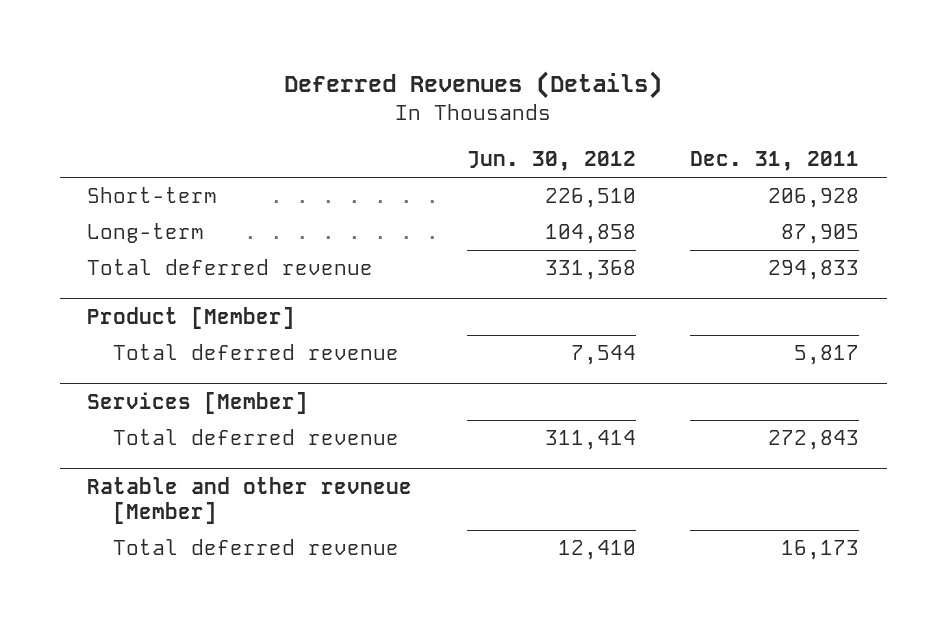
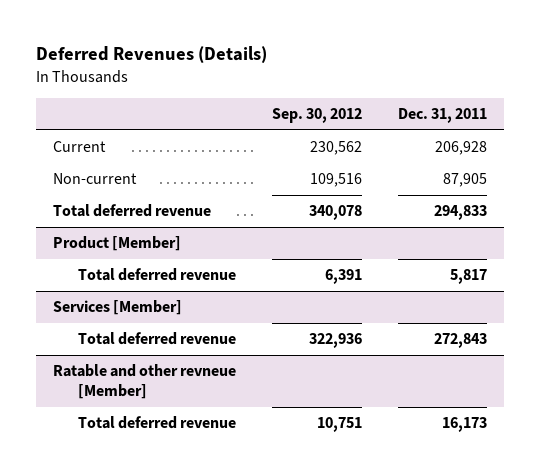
- | Jun. 30, 2012 | Dec. 31, 2011
+ | Sep. 30, 2012 | Dec. 31, 2011
- Short-term | 226,510 | 206,928
- Long-term | 104,858 | 87,905
+ Current | 230,562 | 206,928
+ Non-current | 109,516 | 87,905

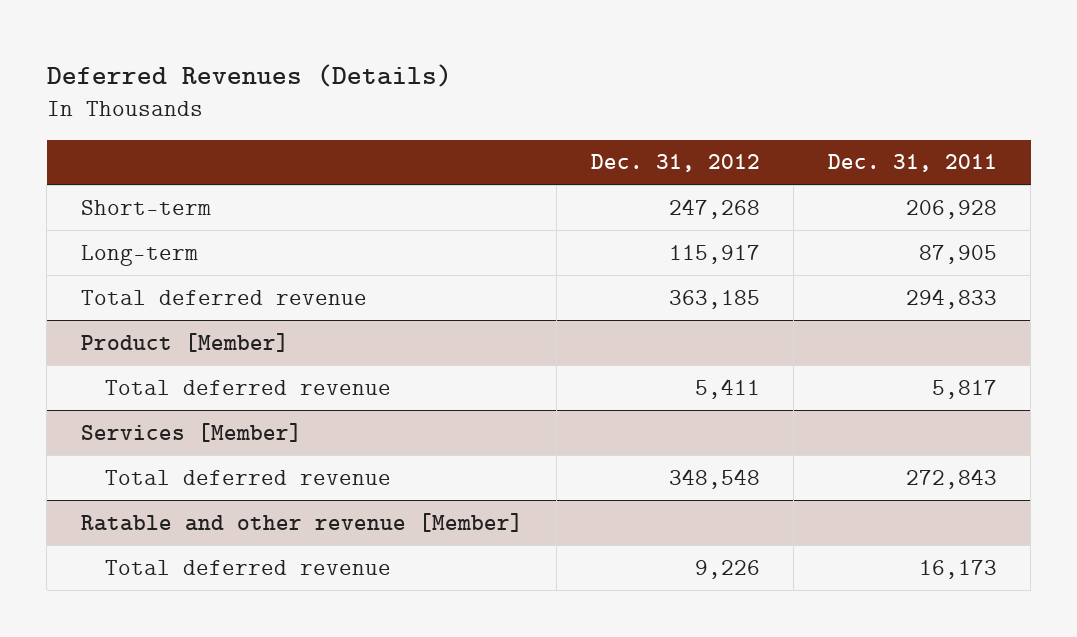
- | Sep. 30, 2012 | Dec. 31, 2011
+ | Dec. 31, 2012 | Dec. 31, 2011
- Current | 230,562 | 206,928
- Non-current | 109,516 | 87,905
+ Short-term | 247,268 | 206,928
+ Long-term | 115,917 | 87,905
- Ratable and other revneue [Member]
+ Ratable and other revenue [Member]

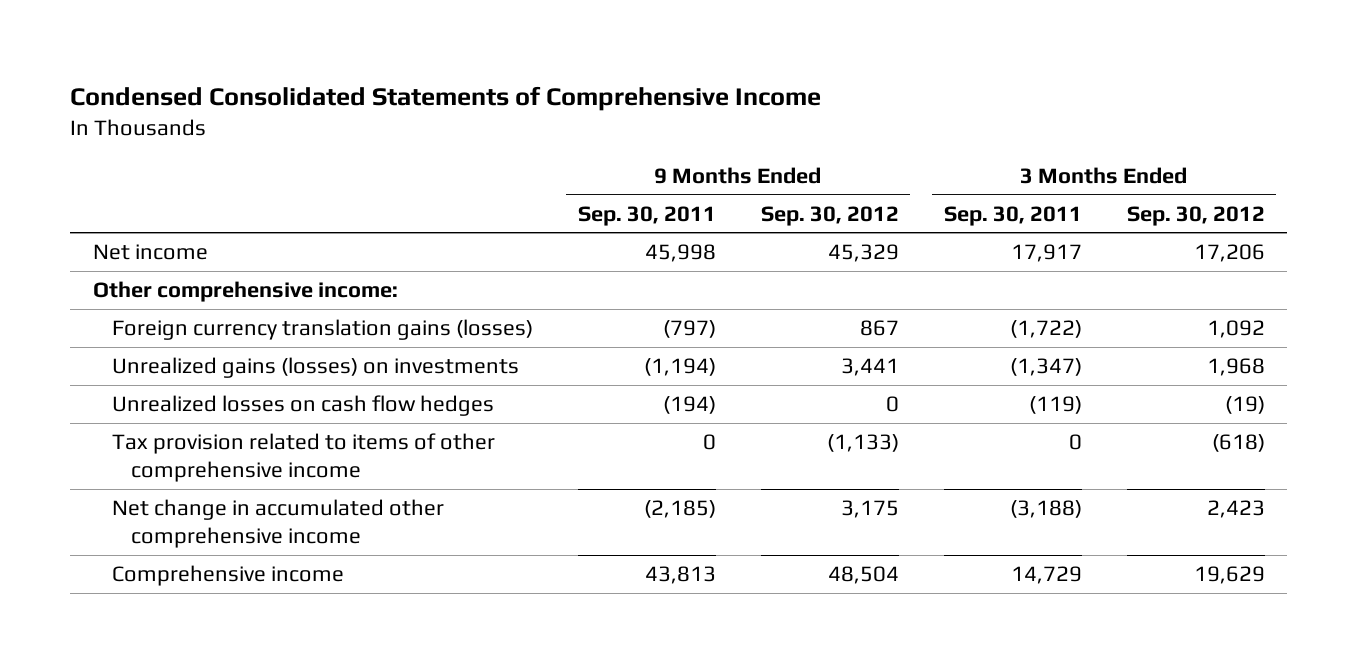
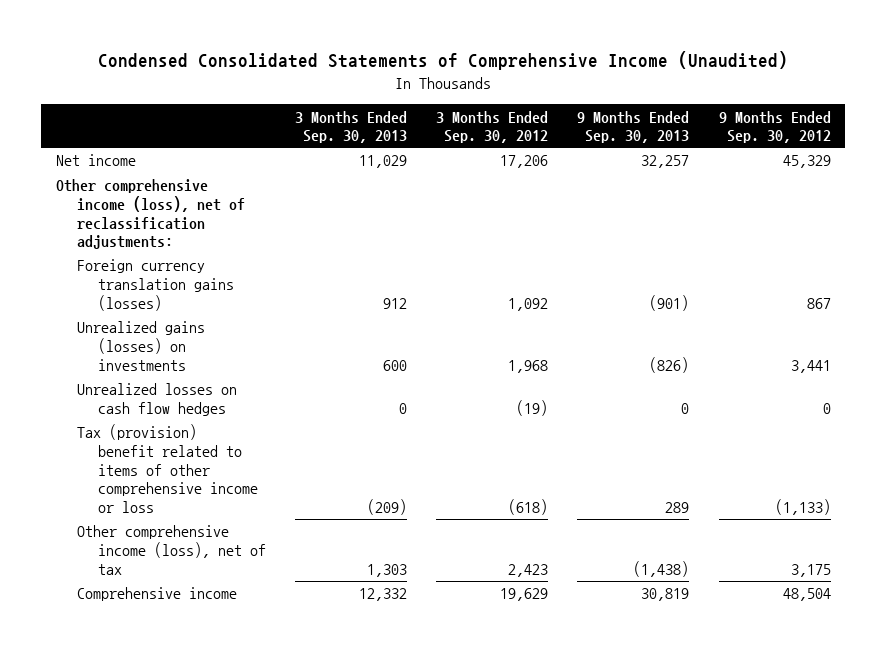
- Condensed Consolidated Statements of Comprehensive Income
+ Condensed Consolidated Statements of Comprehensive Income (Unaudited)
- | 9 Months Ended Sep. 30, 2011 | 9 Months Ended Sep. 30, 2012 | 3 Months Ended Sep. 30, 2011 | 3 Months Ended Sep. 30, 2012
+ | 3 Months Ended Sep. 30, 2013 | 3 Months Ended Sep. 30, 2012 | 9 Months Ended Sep. 30, 2013 | 9 Months Ended Sep. 30, 2012
- Other comprehensive income:
+ Other comprehensive income (loss), net of reclassification adjustments:
- Tax provision related to items of other comprehensive income | 0 | (1,133) | 0 | (618)
- Net change in accumulated other comprehensive income | (2,185) | 3,175 | (3,188) | 2,423
+ Tax (provision) benefit related to items of other comprehensive income or loss | (209) | (618) | 289 | (1,133)
+ Other comprehensive income (loss), net of tax | 1,303 | 2,423 | (1,438) | 3,175

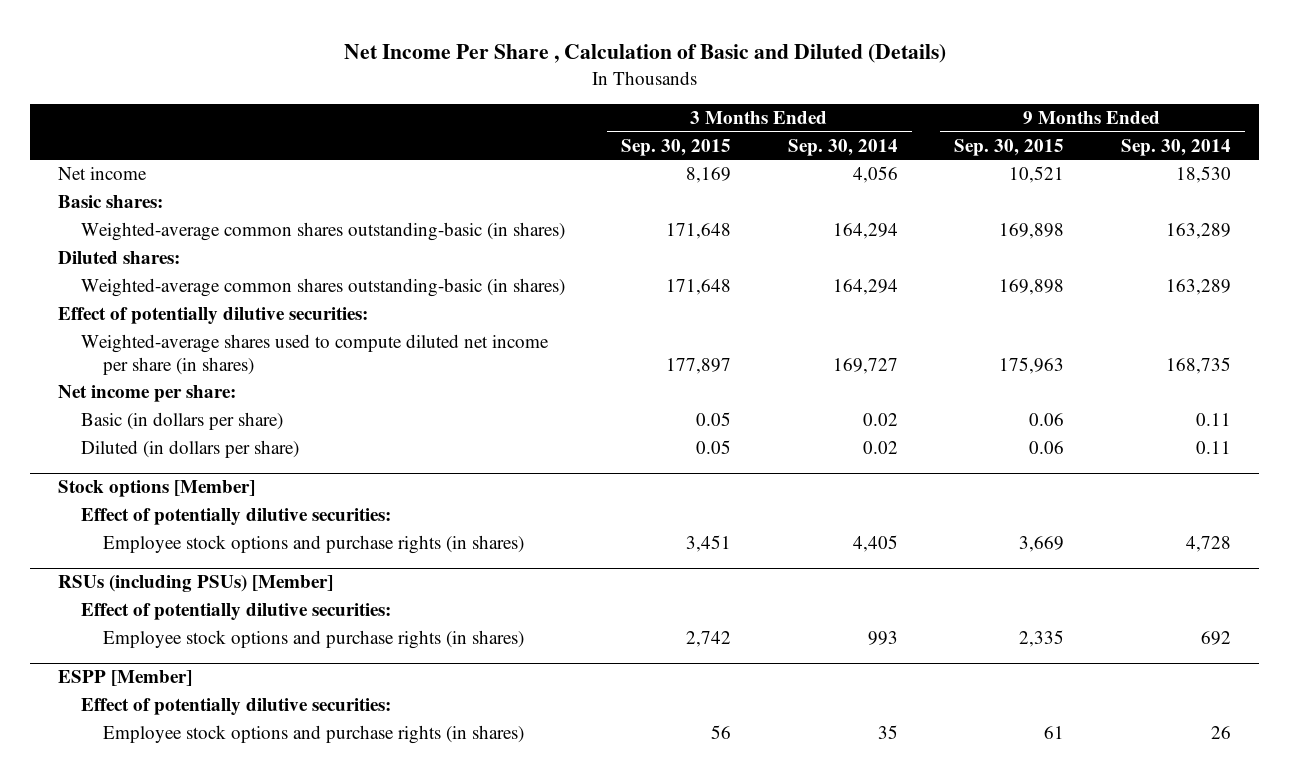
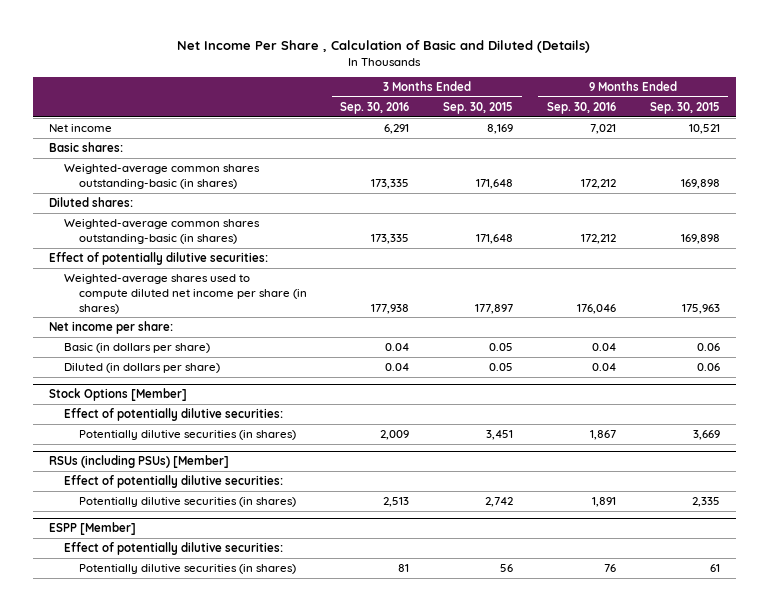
- | 3 Months Ended Sep. 30, 2015 | 3 Months Ended Sep. 30, 2014 | 9 Months Ended Sep. 30, 2015 | 9 Months Ended Sep. 30, 2014
+ | 3 Months Ended Sep. 30, 2016 | 3 Months Ended Sep. 30, 2015 | 9 Months Ended Sep. 30, 2016 | 9 Months Ended Sep. 30, 2015
- Stock options [Member]
+ Stock Options [Member]
- Employee stock options and purchase rights (in shares) | 3,451 | 4,405 | 3,669 | 4,728
+ Potentially dilutive securities (in shares) | 2,009 | 3,451 | 1,867 | 3,669
@ RSUs (including PSUs) [Member]
- Employee stock options and purchase rights (in shares) | 2,742 | 993 | 2,335 | 692
+ Potentially dilutive securities (in shares) | 2,513 | 2,742 | 1,891 | 2,335
@ ESPP [Member]
- Employee stock options and purchase rights (in shares) | 56 | 35 | 61 | 26
+ Potentially dilutive securities (in shares) | 81 | 56 | 76 | 61

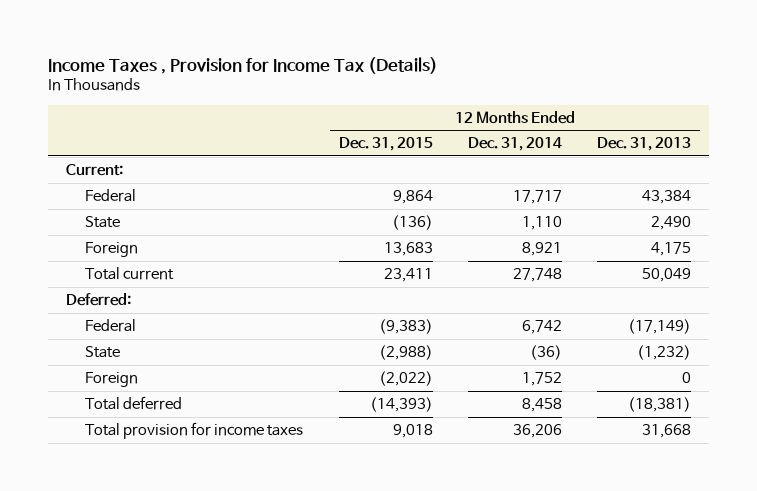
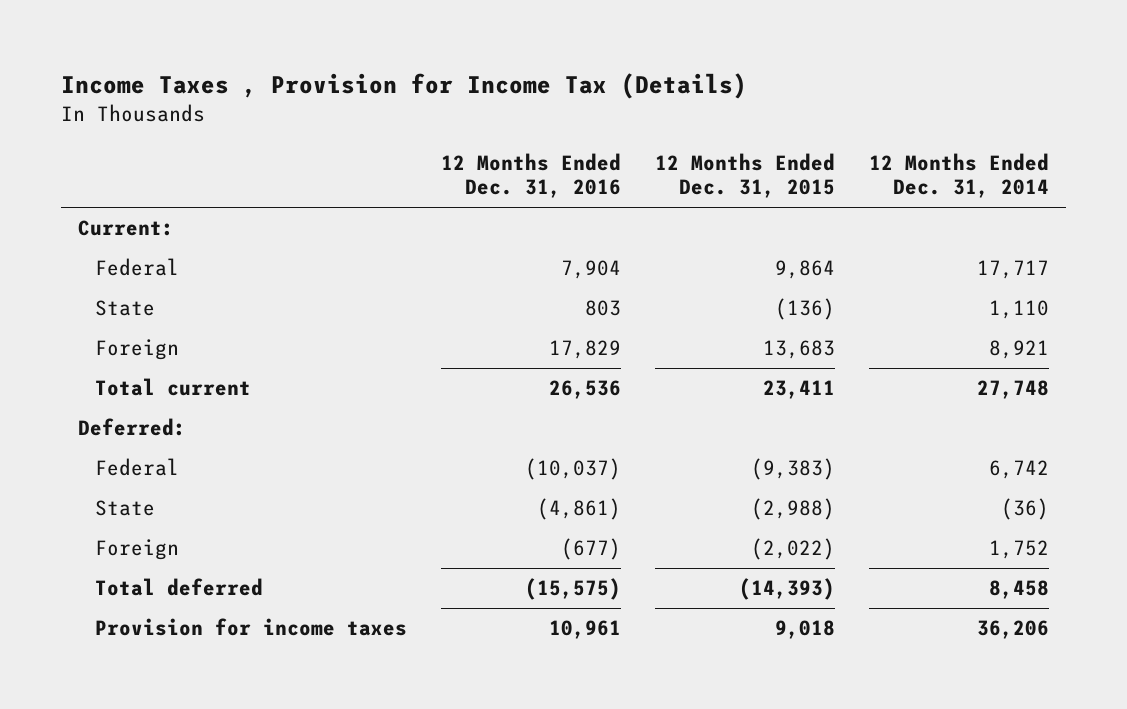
- | 12 Months Ended Dec. 31, 2015 | 12 Months Ended Dec. 31, 2014 | 12 Months Ended Dec. 31, 2013
+ | 12 Months Ended Dec. 31, 2016 | 12 Months Ended Dec. 31, 2015 | 12 Months Ended Dec. 31, 2014
- Total provision for income taxes | 9,018 | 36,206 | 31,668
+ Provision for income taxes | 10,961 | 9,018 | 36,206

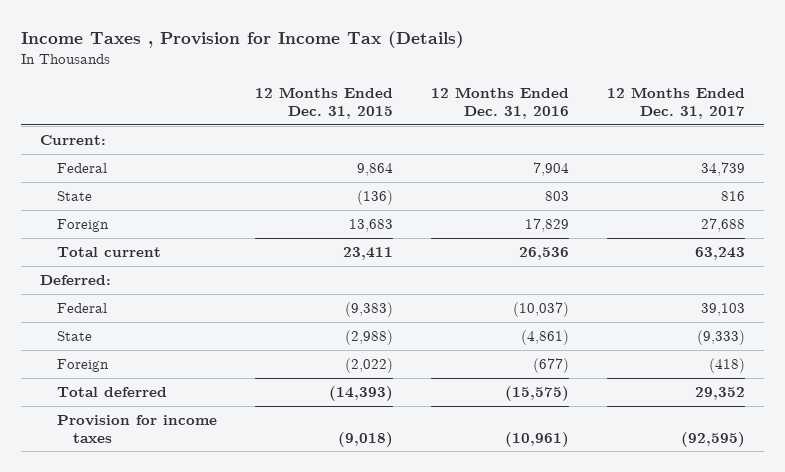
- | 12 Months Ended Dec. 31, 2016 | 12 Months Ended Dec. 31, 2015 | 12 Months Ended Dec. 31, 2014
+ | 12 Months Ended Dec. 31, 2015 | 12 Months Ended Dec. 31, 2016 | 12 Months Ended Dec. 31, 2017
- Provision for income taxes | 10,961 | 9,018 | 36,206
+ Provision for income taxes | (9,018) | (10,961) | (92,595)

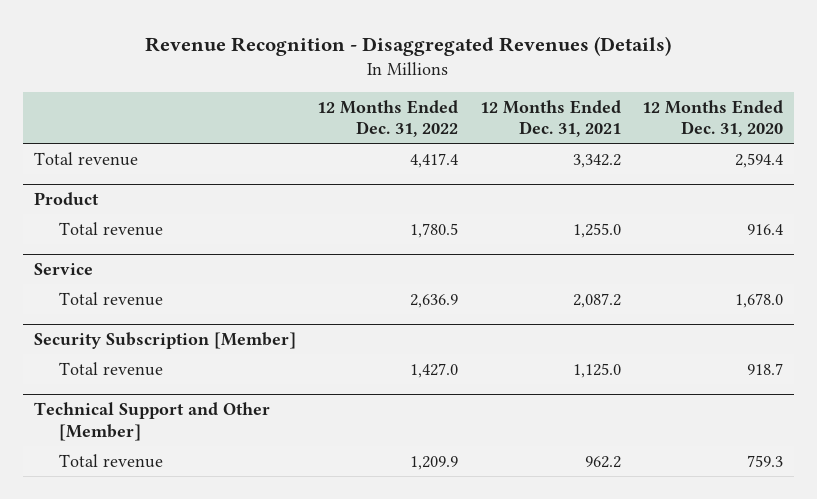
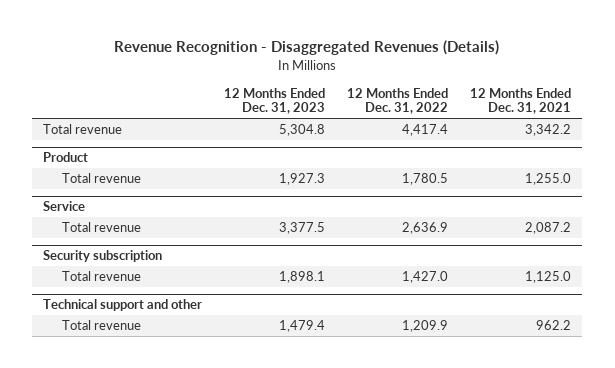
- | 12 Months Ended Dec. 31, 2022 | 12 Months Ended Dec. 31, 2021 | 12 Months Ended Dec. 31, 2020
+ | 12 Months Ended Dec. 31, 2023 | 12 Months Ended Dec. 31, 2022 | 12 Months Ended Dec. 31, 2021
- Security Subscription [Member]
+ Security subscription
- Technical Support and Other [Member]
+ Technical support and other

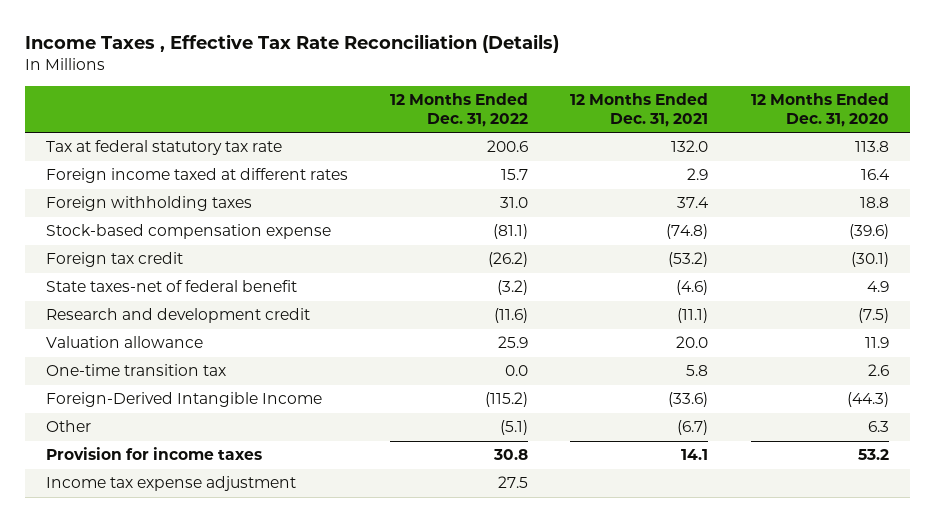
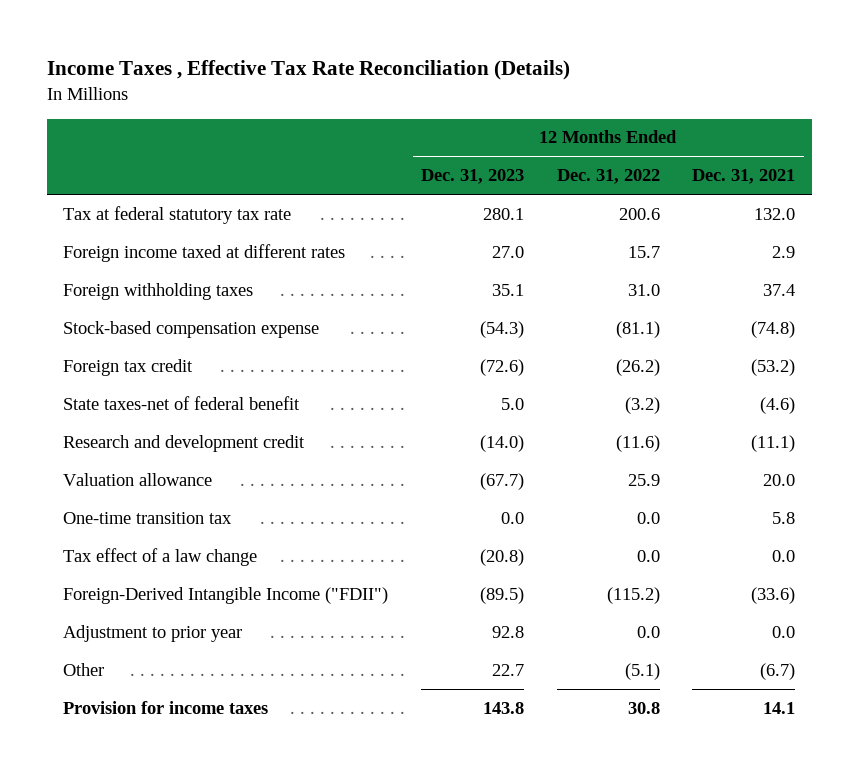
- | 12 Months Ended Dec. 31, 2022 | 12 Months Ended Dec. 31, 2021 | 12 Months Ended Dec. 31, 2020
+ | 12 Months Ended Dec. 31, 2023 | 12 Months Ended Dec. 31, 2022 | 12 Months Ended Dec. 31, 2021
- Foreign-Derived Intangible Income | (115.2) | (33.6) | (44.3)
+ Tax effect of a law change | (20.8) | 0.0 | 0.0
+ Foreign-Derived Intangible Income ("FDII") | (89.5) | (115.2) | (33.6)
+ Adjustment to prior year | 92.8 | 0.0 | 0.0
- Income tax expense adjustment | 27.5 | |

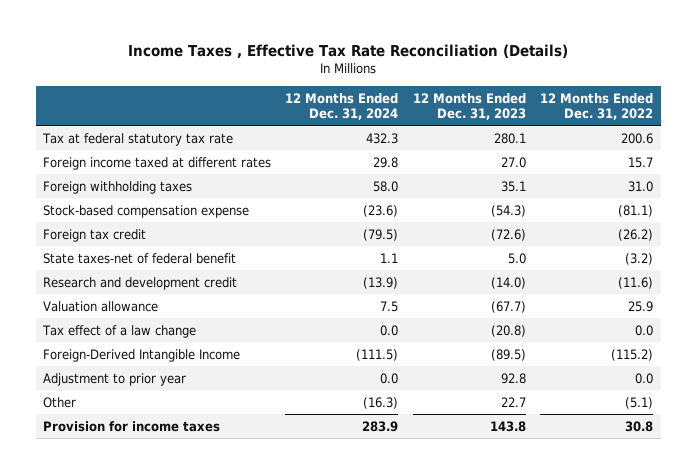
- | 12 Months Ended Dec. 31, 2023 | 12 Months Ended Dec. 31, 2022 | 12 Months Ended Dec. 31, 2021
+ | 12 Months Ended Dec. 31, 2024 | 12 Months Ended Dec. 31, 2023 | 12 Months Ended Dec. 31, 2022
- One-time transition tax | 0.0 | 0.0 | 5.8
- Foreign-Derived Intangible Income ("FDII") | (89.5) | (115.2) | (33.6)
+ Foreign-Derived Intangible Income | (111.5) | (89.5) | (115.2)

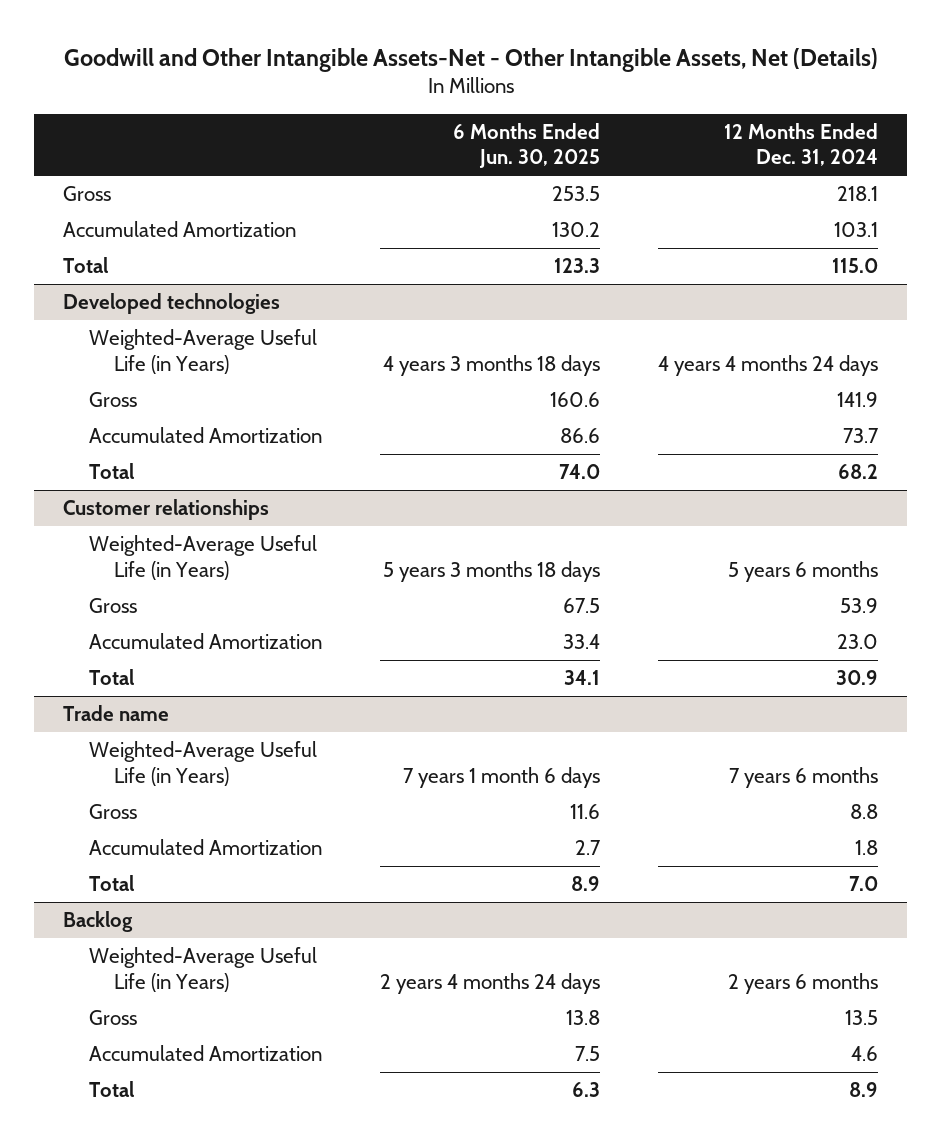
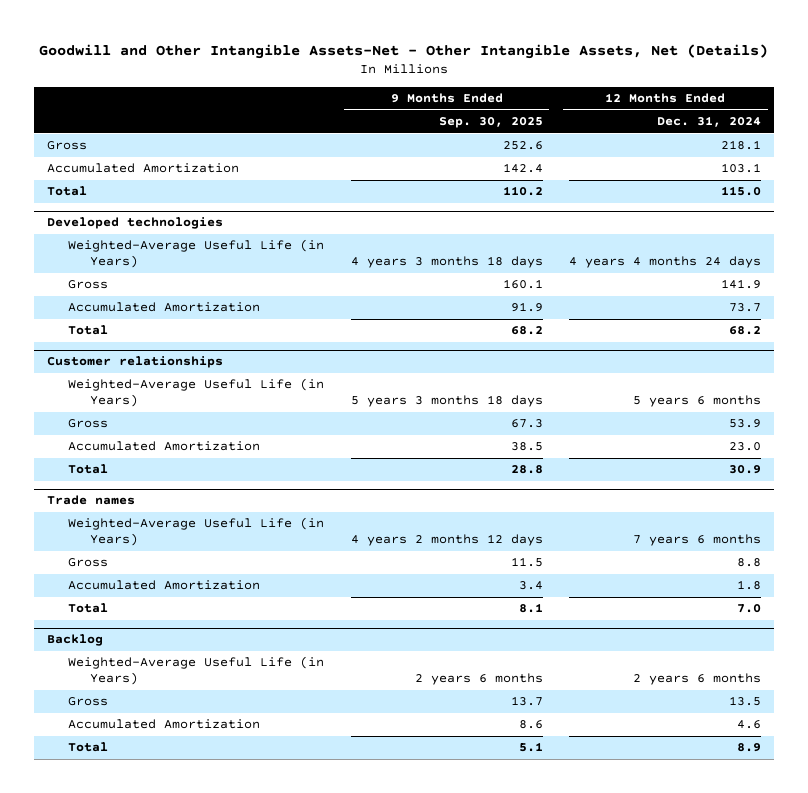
- | 6 Months Ended Jun. 30, 2025 | 12 Months Ended Dec. 31, 2024
+ | 9 Months Ended Sep. 30, 2025 | 12 Months Ended Dec. 31, 2024
- Trade name
+ Trade names

